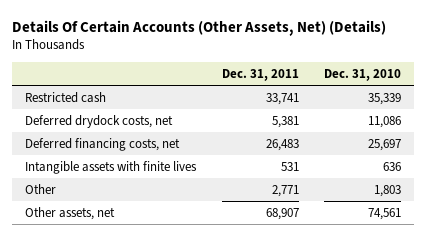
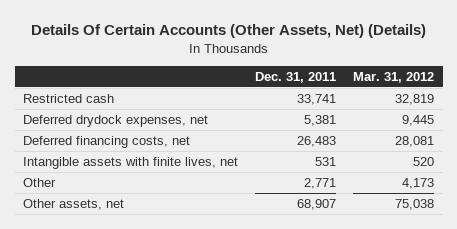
- | Dec. 31, 2011 | Dec. 31, 2010
+ | Dec. 31, 2011 | Mar. 31, 2012
- Deferred drydock costs, net | 5,381 | 11,086
+ Deferred drydock expenses, net | 5,381 | 9,445
- Intangible assets with finite lives | 531 | 636
+ Intangible assets with finite lives, net | 531 | 520

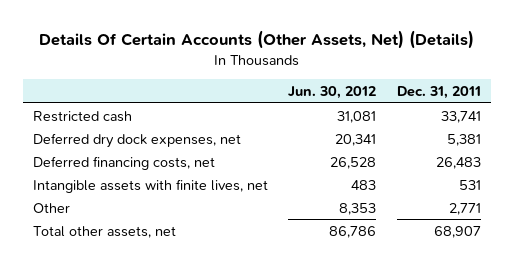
- | Dec. 31, 2011 | Mar. 31, 2012
+ | Jun. 30, 2012 | Dec. 31, 2011
- Deferred drydock expenses, net | 5,381 | 9,445
+ Deferred dry dock expenses, net | 20,341 | 5,381
- Other assets, net | 68,907 | 75,038
+ Total other assets, net | 86,786 | 68,907

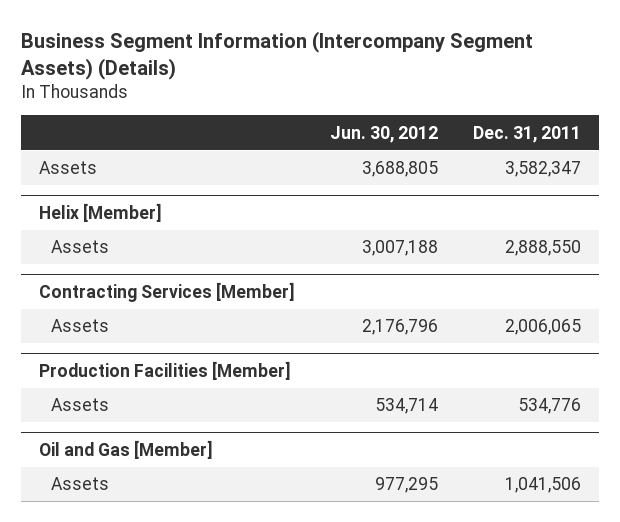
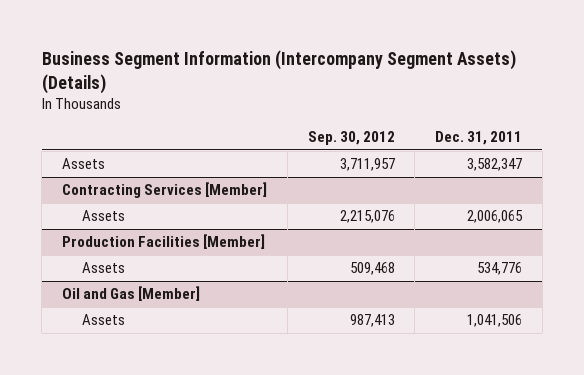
- | Jun. 30, 2012 | Dec. 31, 2011
+ | Sep. 30, 2012 | Dec. 31, 2011
- Helix [Member]
- Assets | 3,007,188 | 2,888,550

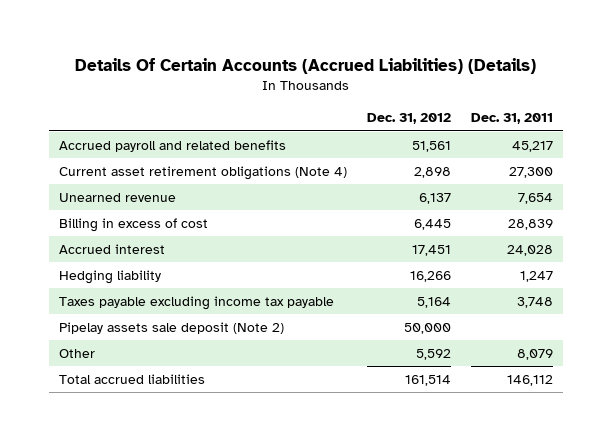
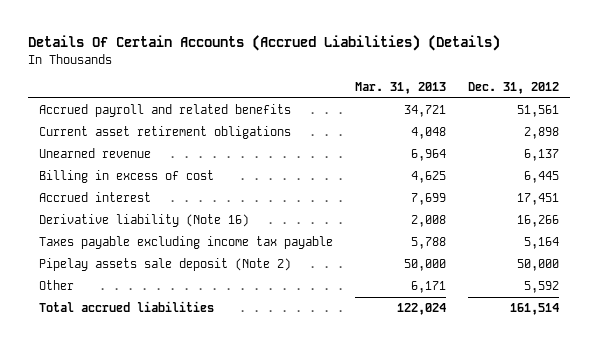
- | Dec. 31, 2012 | Dec. 31, 2011
+ | Mar. 31, 2013 | Dec. 31, 2012
- Current asset retirement obligations (Note 4) | 2,898 | 27,300
+ Current asset retirement obligations | 4,048 | 2,898
- Hedging liability | 16,266 | 1,247
+ Derivative liability (Note 16) | 2,008 | 16,266

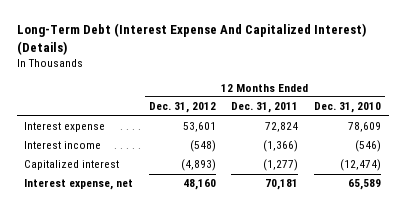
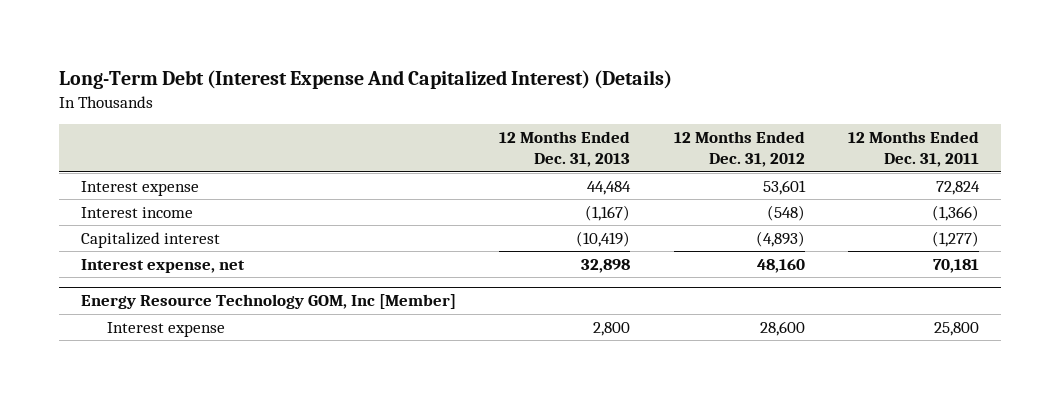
- | 12 Months Ended Dec. 31, 2012 | 12 Months Ended Dec. 31, 2011 | 12 Months Ended Dec. 31, 2010
+ | 12 Months Ended Dec. 31, 2013 | 12 Months Ended Dec. 31, 2012 | 12 Months Ended Dec. 31, 2011
+ Energy Resource Technology GOM, Inc [Member]
+ Interest expense | 2,800 | 28,600 | 25,800

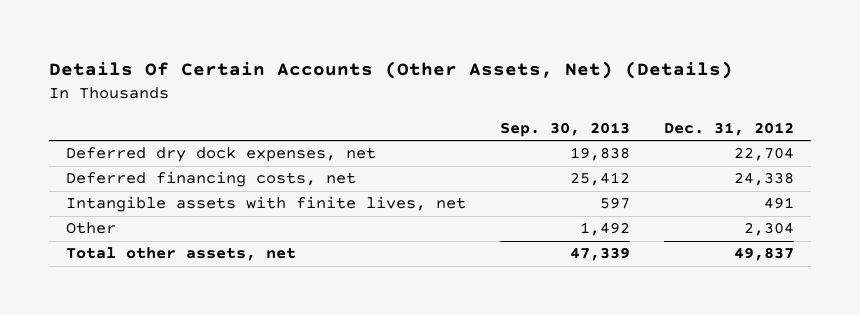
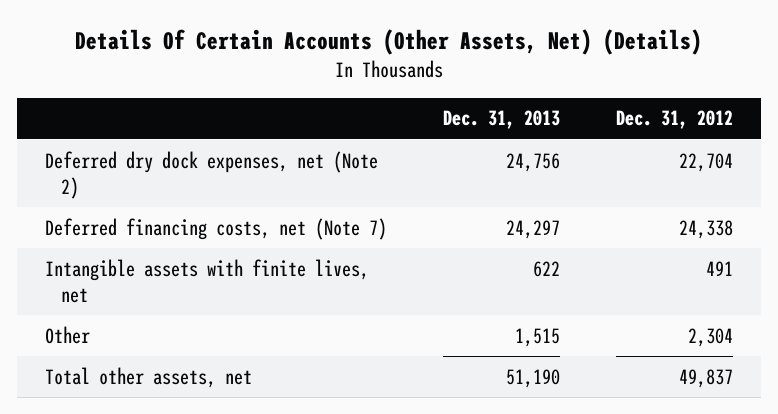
- | Sep. 30, 2013 | Dec. 31, 2012
+ | Dec. 31, 2013 | Dec. 31, 2012
- Deferred dry dock expenses, net | 19,838 | 22,704
- Deferred financing costs, net | 25,412 | 24,338
+ Deferred dry dock expenses, net (Note 2) | 24,756 | 22,704
+ Deferred financing costs, net (Note 7) | 24,297 | 24,338

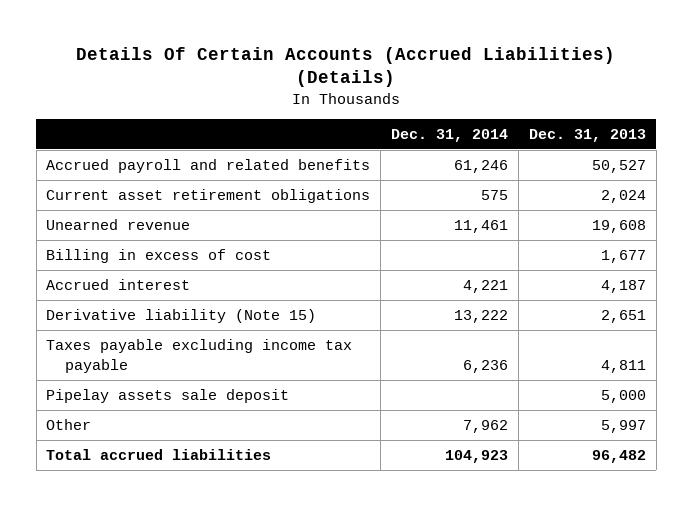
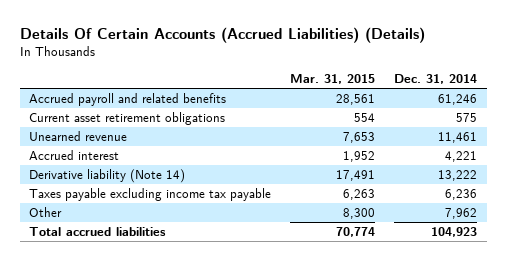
- | Dec. 31, 2014 | Dec. 31, 2013
+ | Mar. 31, 2015 | Dec. 31, 2014
- Billing in excess of cost | | 1,677
- Derivative liability (Note 15) | 13,222 | 2,651
+ Derivative liability (Note 14) | 17,491 | 13,222
- Pipelay assets sale deposit | | 5,000

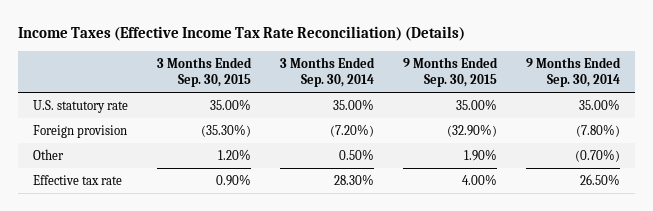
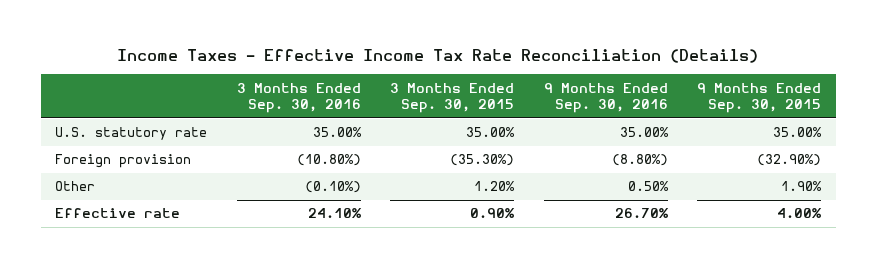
- Income Taxes (Effective Income Tax Rate Reconciliation) (Details)
+ Income Taxes - Effective Income Tax Rate Reconciliation (Details)
- | 3 Months Ended Sep. 30, 2015 | 3 Months Ended Sep. 30, 2014 | 9 Months Ended Sep. 30, 2015 | 9 Months Ended Sep. 30, 2014
+ | 3 Months Ended Sep. 30, 2016 | 3 Months Ended Sep. 30, 2015 | 9 Months Ended Sep. 30, 2016 | 9 Months Ended Sep. 30, 2015
- Effective tax rate | 0.90% | 28.30% | 4.00% | 26.50%
+ Effective rate | 24.10% | 0.90% | 26.70% | 4.00%

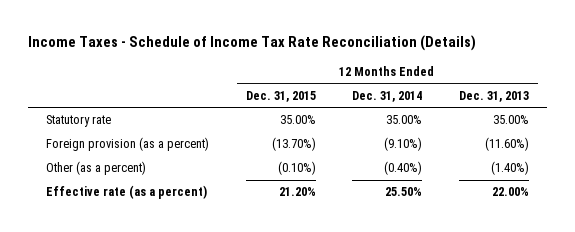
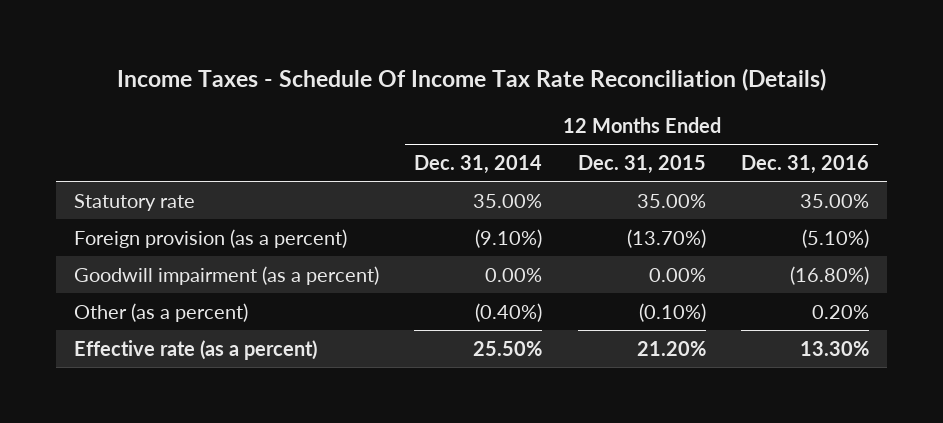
- Income Taxes - Schedule of Income Tax Rate Reconciliation (Details)
+ Income Taxes - Schedule Of Income Tax Rate Reconciliation (Details)
- | 12 Months Ended Dec. 31, 2015 | 12 Months Ended Dec. 31, 2014 | 12 Months Ended Dec. 31, 2013
+ | 12 Months Ended Dec. 31, 2014 | 12 Months Ended Dec. 31, 2015 | 12 Months Ended Dec. 31, 2016
+ Goodwill impairment (as a percent) | 0.00% | 0.00% | (16.80%)

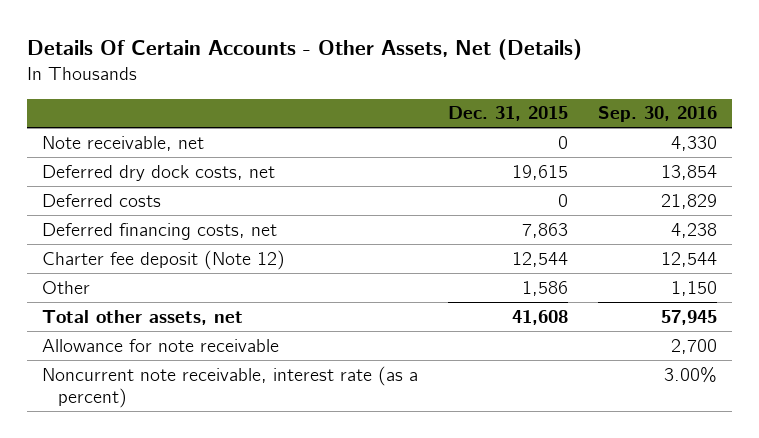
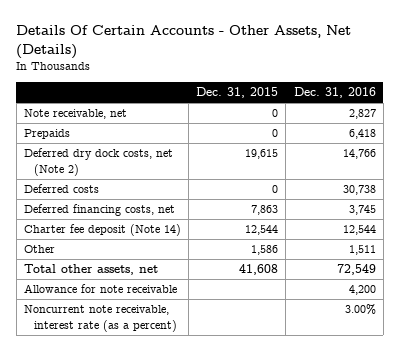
- | Dec. 31, 2015 | Sep. 30, 2016
+ | Dec. 31, 2015 | Dec. 31, 2016
- Deferred dry dock costs, net | 19,615 | 13,854
+ Prepaids | 0 | 6,418
+ Deferred dry dock costs, net (Note 2) | 19,615 | 14,766
- Charter fee deposit (Note 12) | 12,544 | 12,544
+ Charter fee deposit (Note 14) | 12,544 | 12,544

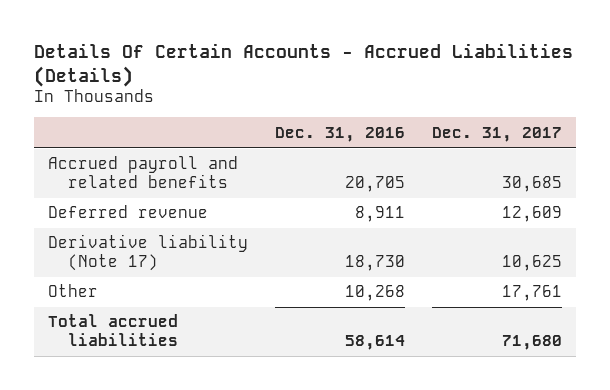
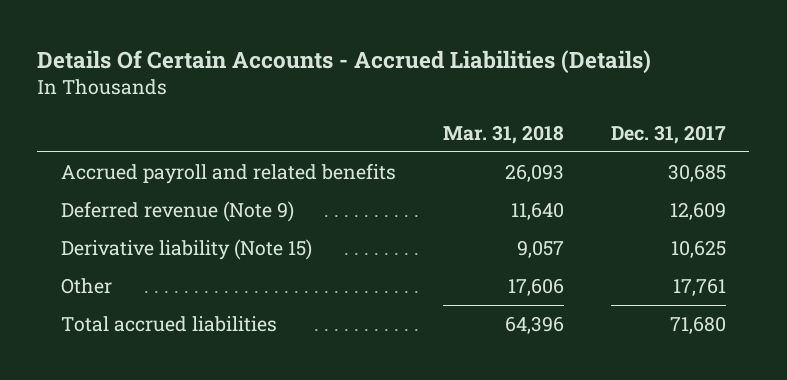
- | Dec. 31, 2016 | Dec. 31, 2017
+ | Mar. 31, 2018 | Dec. 31, 2017
- Deferred revenue | 8,911 | 12,609
- Derivative liability (Note 17) | 18,730 | 10,625
+ Deferred revenue (Note 9) | 11,640 | 12,609
+ Derivative liability (Note 15) | 9,057 | 10,625

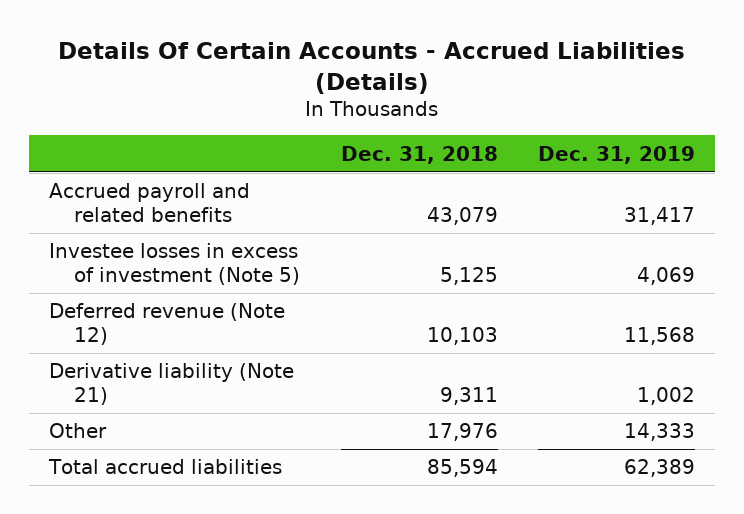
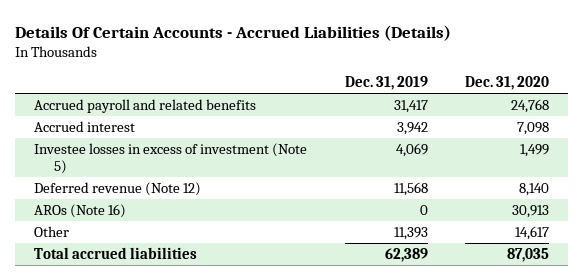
- | Dec. 31, 2018 | Dec. 31, 2019
+ | Dec. 31, 2019 | Dec. 31, 2020
+ Accrued interest | 3,942 | 7,098
- Derivative liability (Note 21) | 9,311 | 1,002
- Other | 17,976 | 14,333
+ AROs (Note 16) | 0 | 30,913
+ Other | 11,393 | 14,617

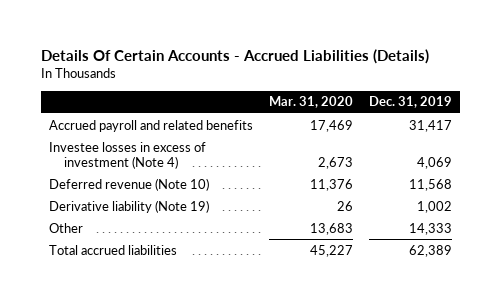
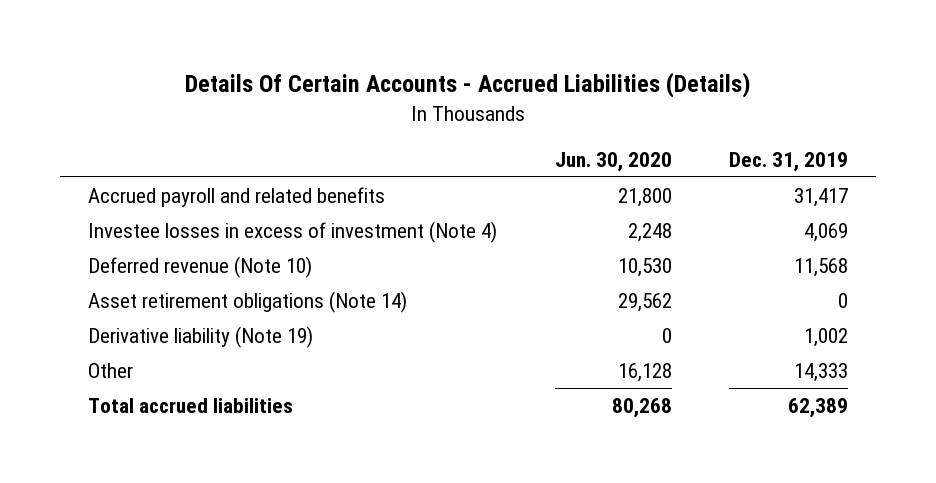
- | Mar. 31, 2020 | Dec. 31, 2019
+ | Jun. 30, 2020 | Dec. 31, 2019
+ Asset retirement obligations (Note 14) | 29,562 | 0

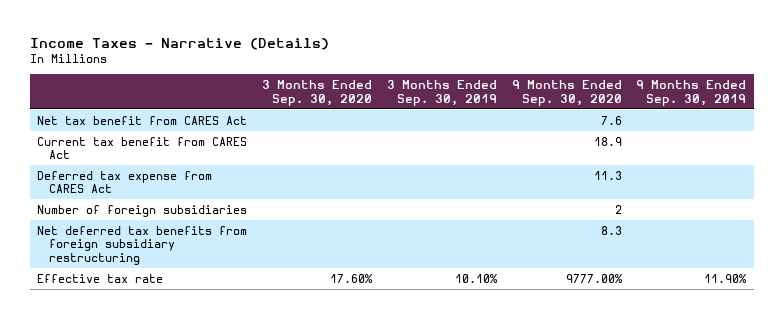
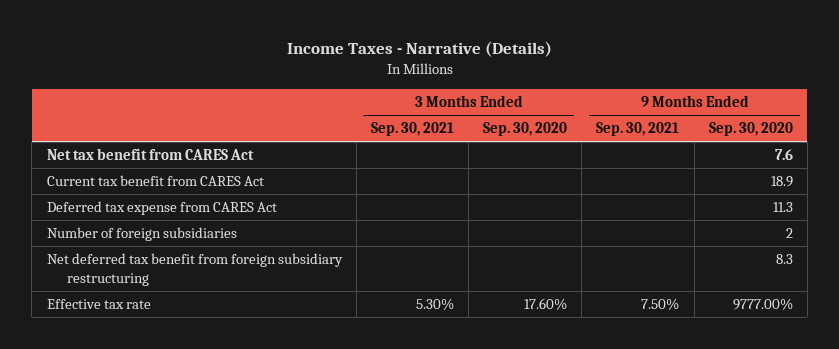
- | 3 Months Ended Sep. 30, 2020 | 3 Months Ended Sep. 30, 2019 | 9 Months Ended Sep. 30, 2020 | 9 Months Ended Sep. 30, 2019
+ | 3 Months Ended Sep. 30, 2021 | 3 Months Ended Sep. 30, 2020 | 9 Months Ended Sep. 30, 2021 | 9 Months Ended Sep. 30, 2020
- Net deferred tax benefits from foreign subsidiary restructuring | | | 8.3 |
+ Net deferred tax benefit from foreign subsidiary restructuring | | | | 8.3

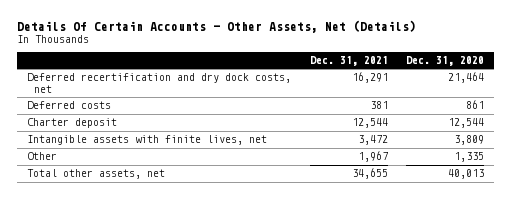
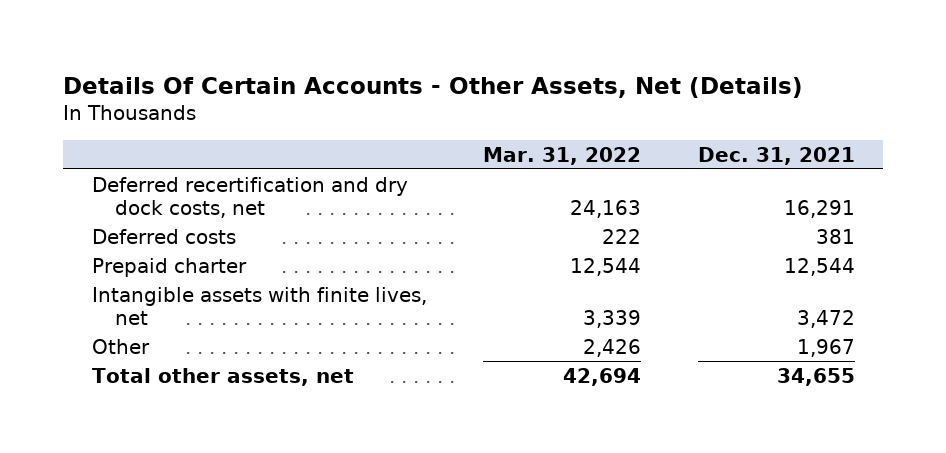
- | Dec. 31, 2021 | Dec. 31, 2020
+ | Mar. 31, 2022 | Dec. 31, 2021
- Charter deposit | 12,544 | 12,544
+ Prepaid charter | 12,544 | 12,544

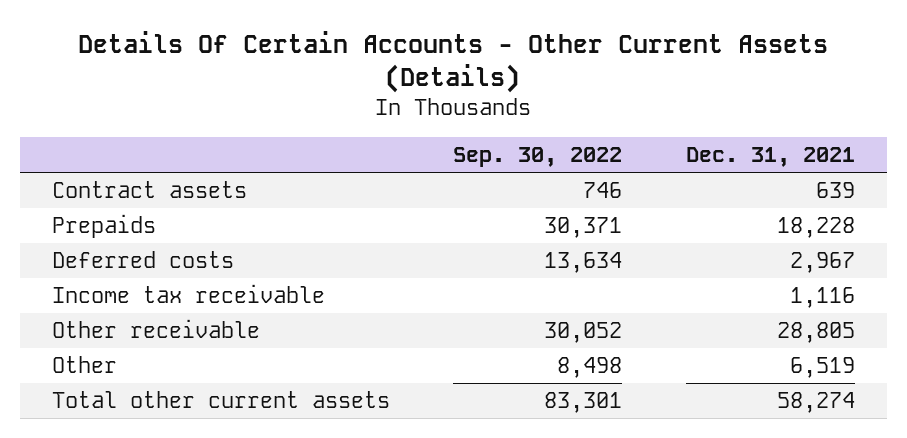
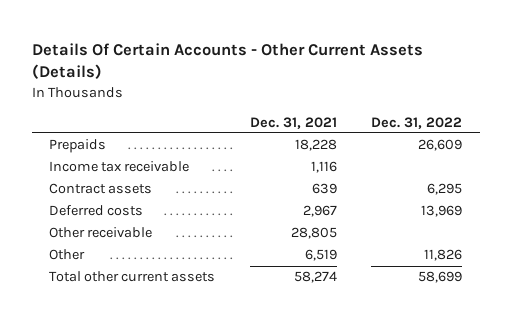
- | Sep. 30, 2022 | Dec. 31, 2021
+ | Dec. 31, 2021 | Dec. 31, 2022
moved down: Contract assets | 639 | 6,295
moved down: Deferred costs | 2,967 | 13,969

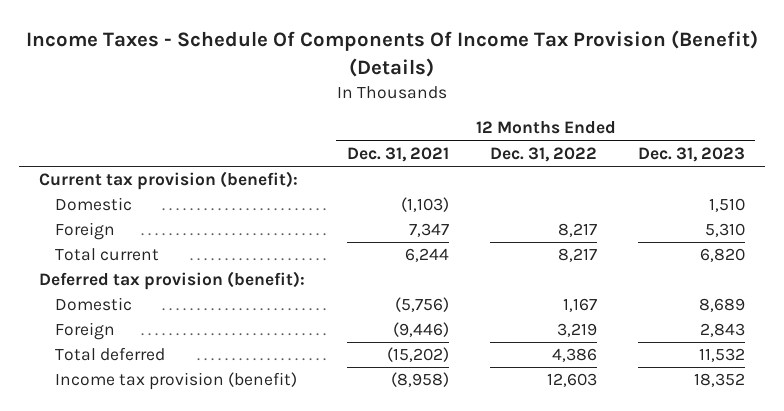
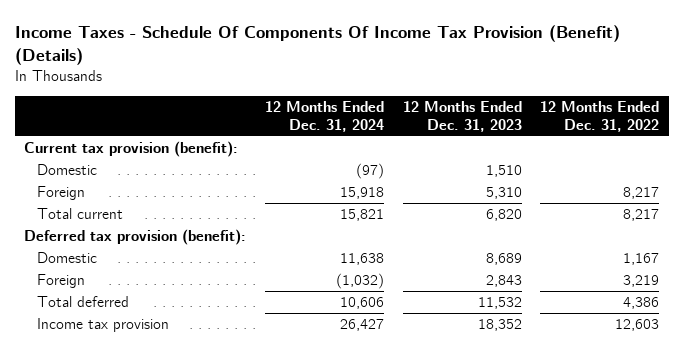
- | 12 Months Ended Dec. 31, 2021 | 12 Months Ended Dec. 31, 2022 | 12 Months Ended Dec. 31, 2023
+ | 12 Months Ended Dec. 31, 2024 | 12 Months Ended Dec. 31, 2023 | 12 Months Ended Dec. 31, 2022
- Income tax provision (benefit) | (8,958) | 12,603 | 18,352
+ Income tax provision | 26,427 | 18,352 | 12,603

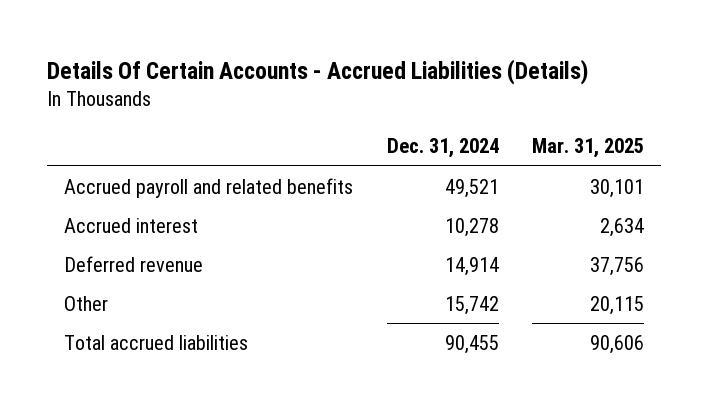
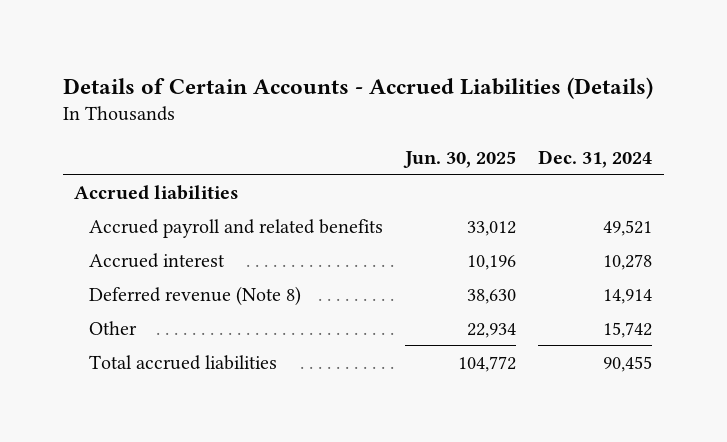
- Details Of Certain Accounts - Accrued Liabilities (Details)
+ Details of Certain Accounts - Accrued Liabilities (Details)
- | Dec. 31, 2024 | Mar. 31, 2025
+ | Jun. 30, 2025 | Dec. 31, 2024
+ Accrued liabilities
- Deferred revenue | 14,914 | 37,756
+ Deferred revenue (Note 8) | 38,630 | 14,914

